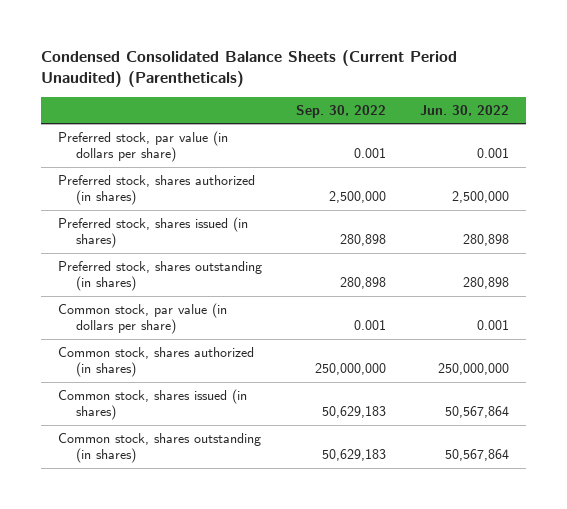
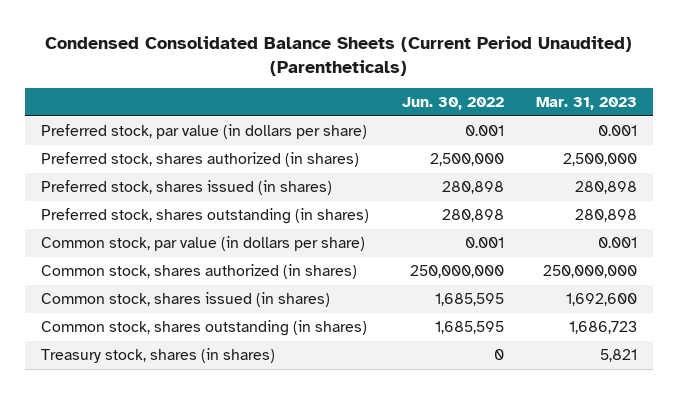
- | Sep. 30, 2022 | Jun. 30, 2022
+ | Jun. 30, 2022 | Mar. 31, 2023
- Common stock, shares issued (in shares) | 50,629,183 | 50,567,864
- Common stock, shares outstanding (in shares) | 50,629,183 | 50,567,864
+ Common stock, shares issued (in shares) | 1,685,595 | 1,692,600
+ Common stock, shares outstanding (in shares) | 1,685,595 | 1,686,723
+ Treasury stock, shares (in shares) | 0 | 5,821

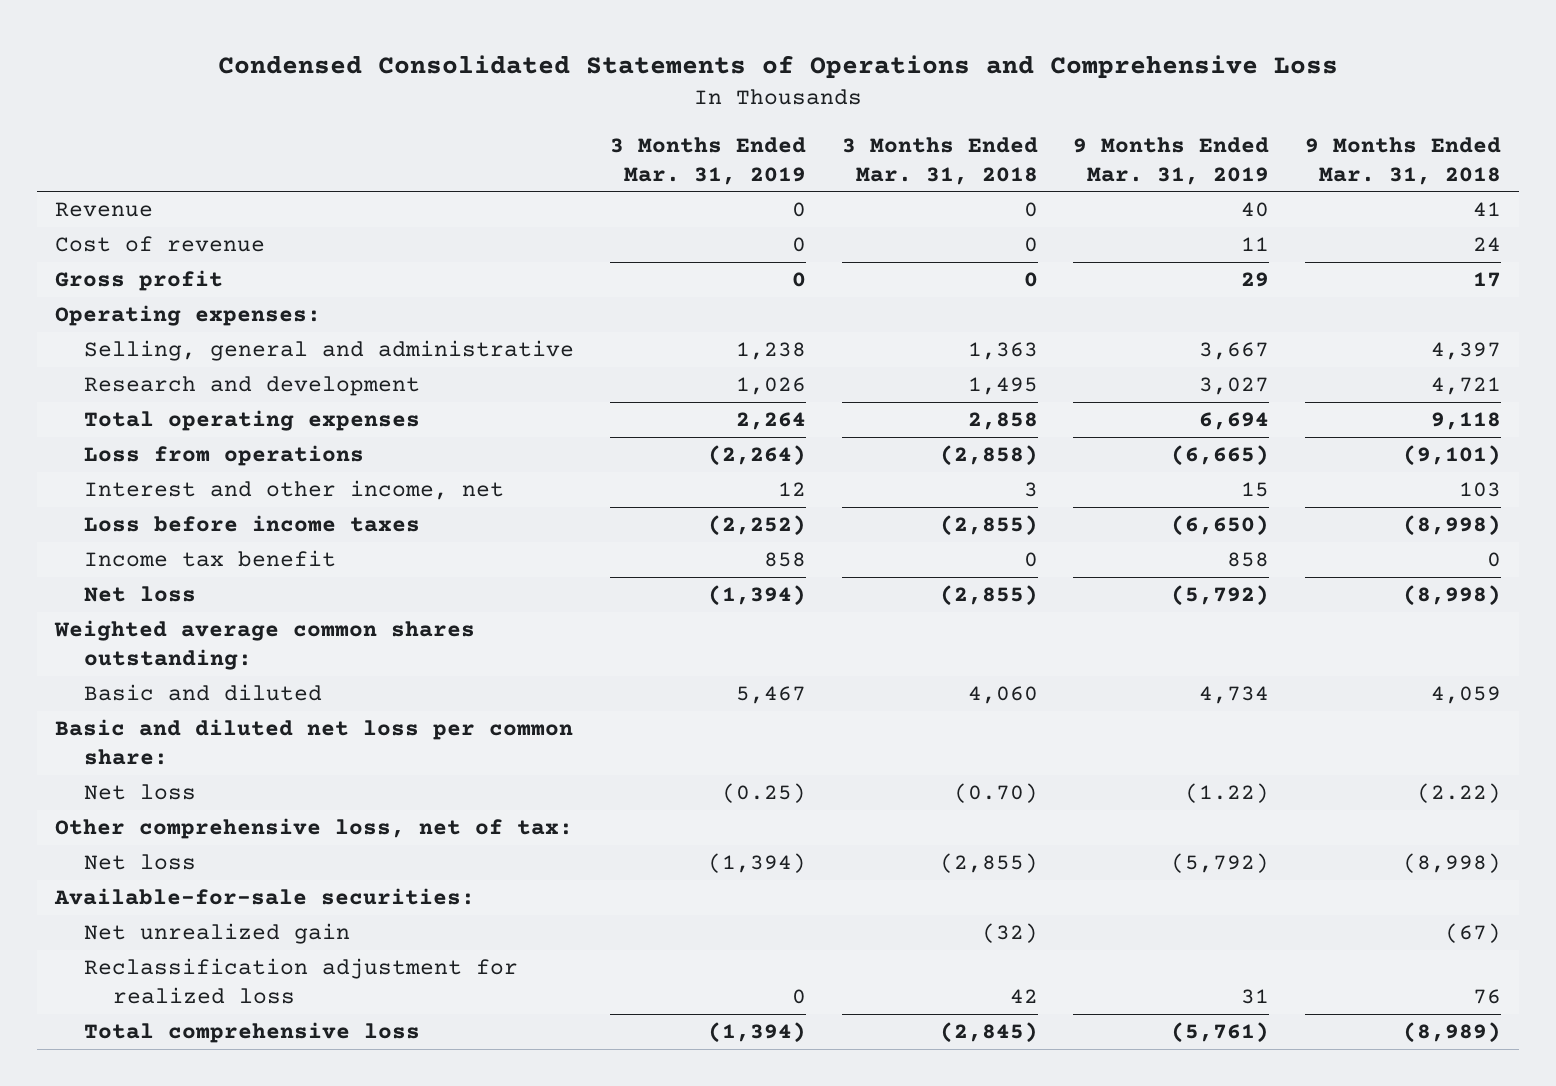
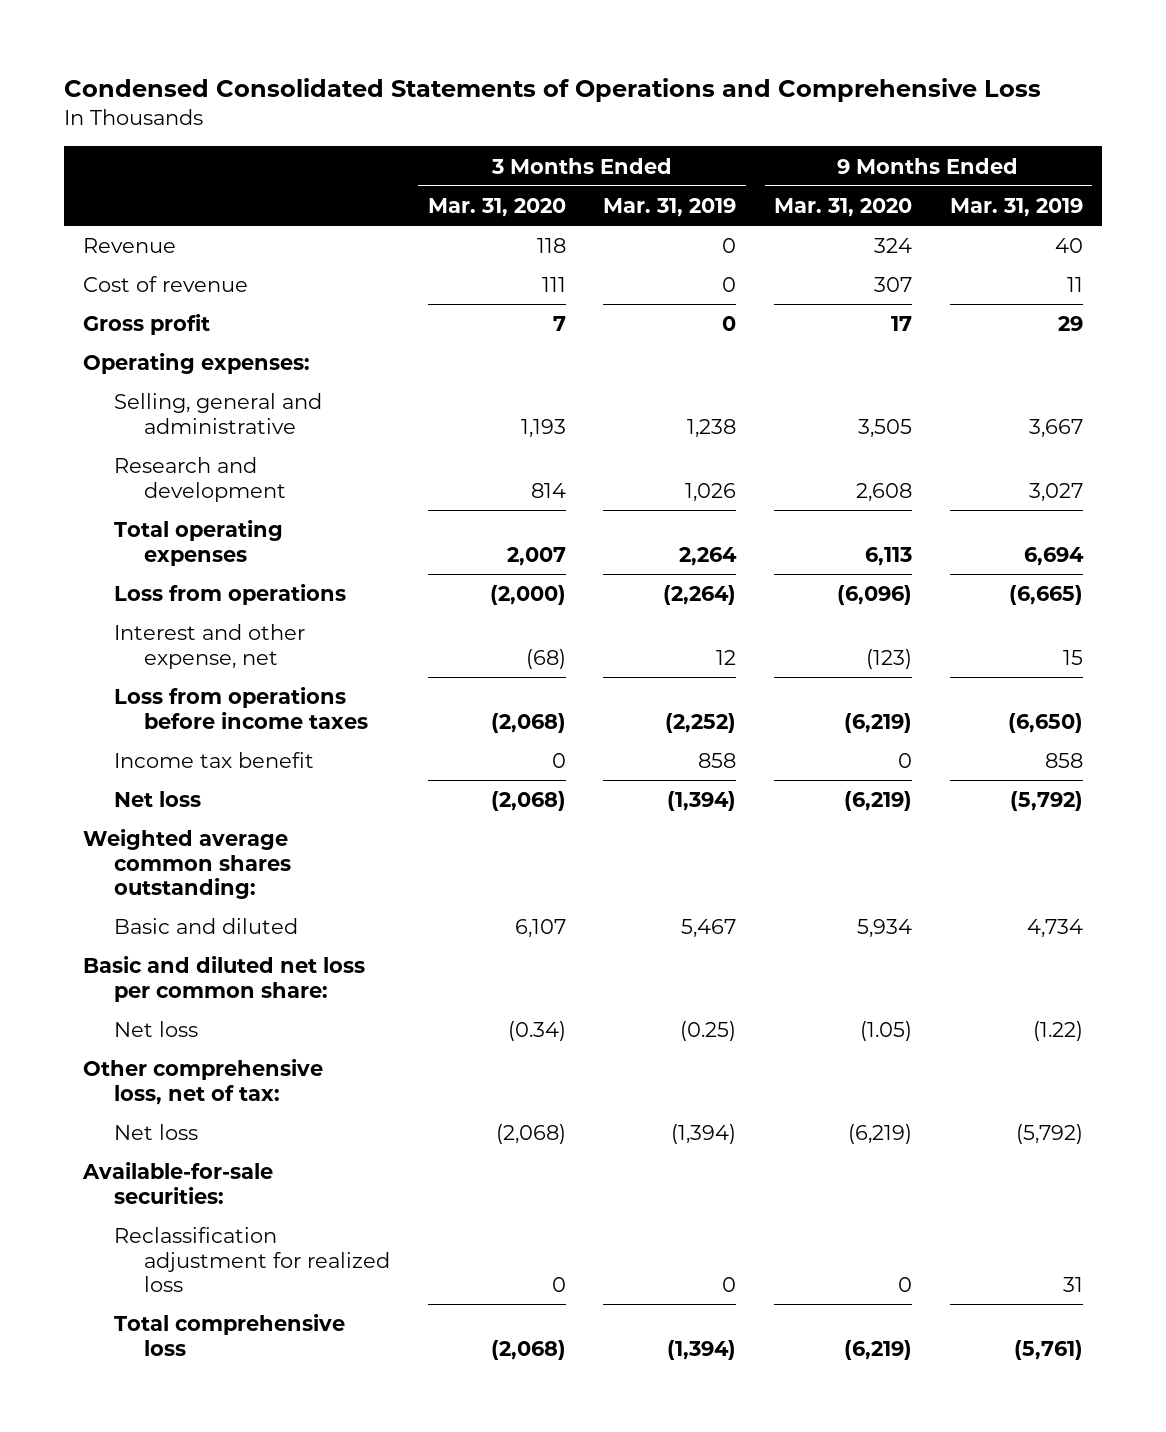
- | 3 Months Ended Mar. 31, 2019 | 3 Months Ended Mar. 31, 2018 | 9 Months Ended Mar. 31, 2019 | 9 Months Ended Mar. 31, 2018
+ | 3 Months Ended Mar. 31, 2020 | 3 Months Ended Mar. 31, 2019 | 9 Months Ended Mar. 31, 2020 | 9 Months Ended Mar. 31, 2019
- Interest and other income, net | 12 | 3 | 15 | 103
- Loss before income taxes | (2,252) | (2,855) | (6,650) | (8,998)
+ Interest and other expense, net | (68) | 12 | (123) | 15
+ Loss from operations before income taxes | (2,068) | (2,252) | (6,219) | (6,650)
- Net unrealized gain | | (32) | | (67)

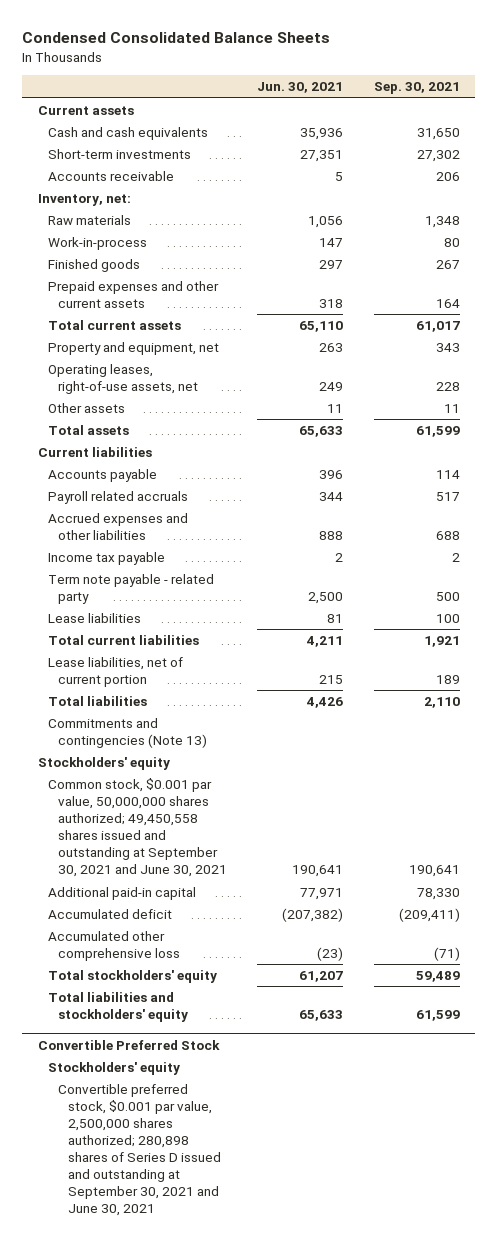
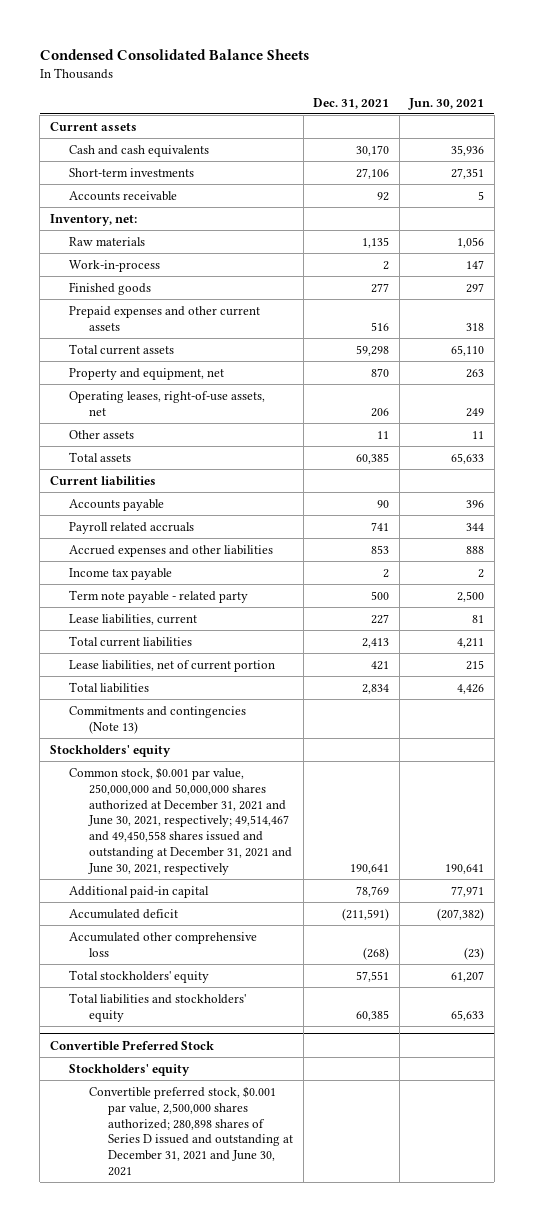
- | Jun. 30, 2021 | Sep. 30, 2021
+ | Dec. 31, 2021 | Jun. 30, 2021
- Lease liabilities | 81 | 100
+ Lease liabilities, current | 227 | 81
- Common stock, $0.001 par value, 50,000,000 shares authorized; 49,450,558 shares issued and outstanding at September 30, 2021 and June 30, 2021 | 190,641 | 190,641
+ Common stock, $0.001 par value, 250,000,000 and 50,000,000 shares authorized at December 31, 2021 and June 30, 2021, respectively; 49,514,467 and 49,450,558 shares issued and outstanding at December 31, 2021 and June 30, 2021, respectively | 190,641 | 190,641
@ Convertible Preferred Stock
- Convertible preferred stock, $0.001 par value, 2,500,000 shares authorized; 280,898 shares of Series D issued and outstanding at September 30, 2021 and June 30, 2021
+ Convertible preferred stock, $0.001 par value, 2,500,000 shares authorized; 280,898 shares of Series D issued and outstanding at December 31, 2021 and June 30, 2021

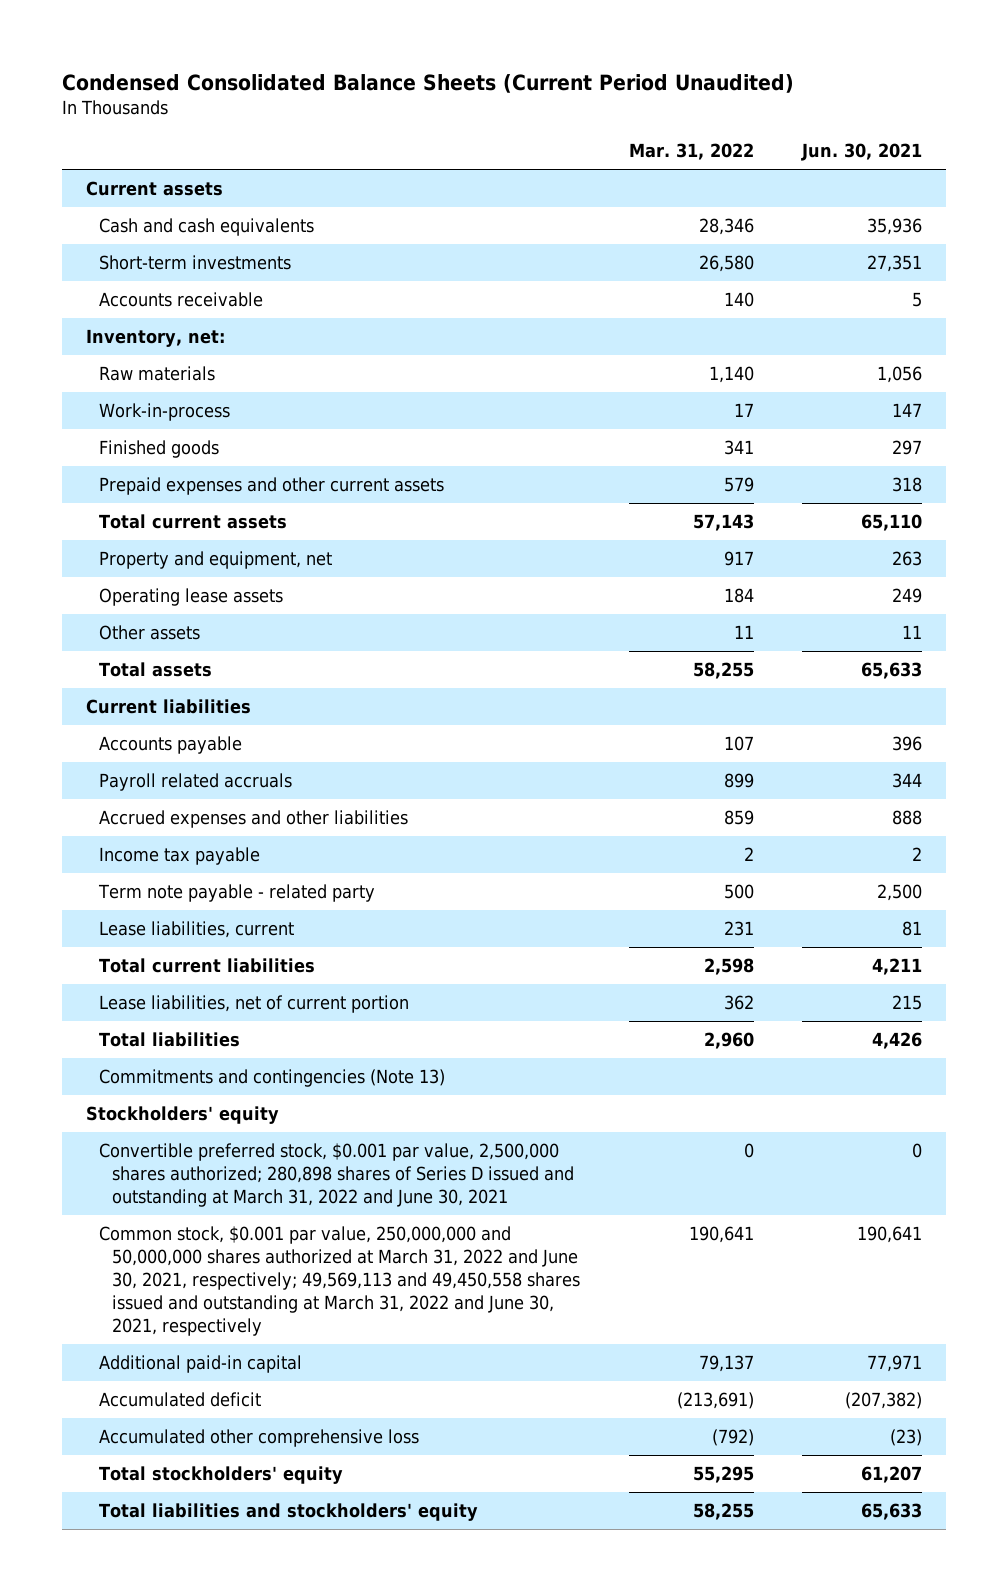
- Condensed Consolidated Balance Sheets
+ Condensed Consolidated Balance Sheets (Current Period Unaudited)
- | Dec. 31, 2021 | Jun. 30, 2021
+ | Mar. 31, 2022 | Jun. 30, 2021
- Operating leases, right-of-use assets, net | 206 | 249
+ Operating lease assets | 184 | 249
- Common stock, $0.001 par value, 250,000,000 and 50,000,000 shares authorized at December 31, 2021 and June 30, 2021, respectively; 49,514,467 and 49,450,558 shares issued and outstanding at December 31, 2021 and June 30, 2021, respectively | 190,641 | 190,641
+ Convertible preferred stock, $0.001 par value, 2,500,000 shares authorized; 280,898 shares of Series D issued and outstanding at March 31, 2022 and June 30, 2021 | 0 | 0
+ Common stock, $0.001 par value, 250,000,000 and 50,000,000 shares authorized at March 31, 2022 and June 30, 2021, respectively; 49,569,113 and 49,450,558 shares issued and outstanding at March 31, 2022 and June 30, 2021, respectively | 190,641 | 190,641
- Convertible Preferred Stock
- Stockholders' equity
- Convertible preferred stock, $0.001 par value, 2,500,000 shares authorized; 280,898 shares of Series D issued and outstanding at December 31, 2021 and June 30, 2021

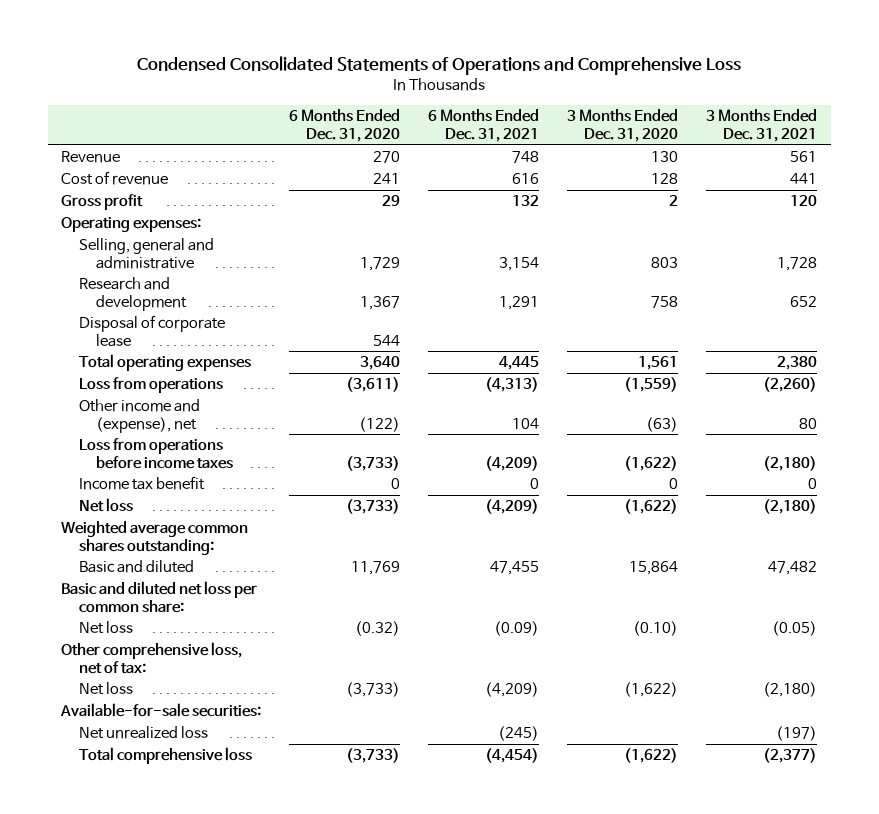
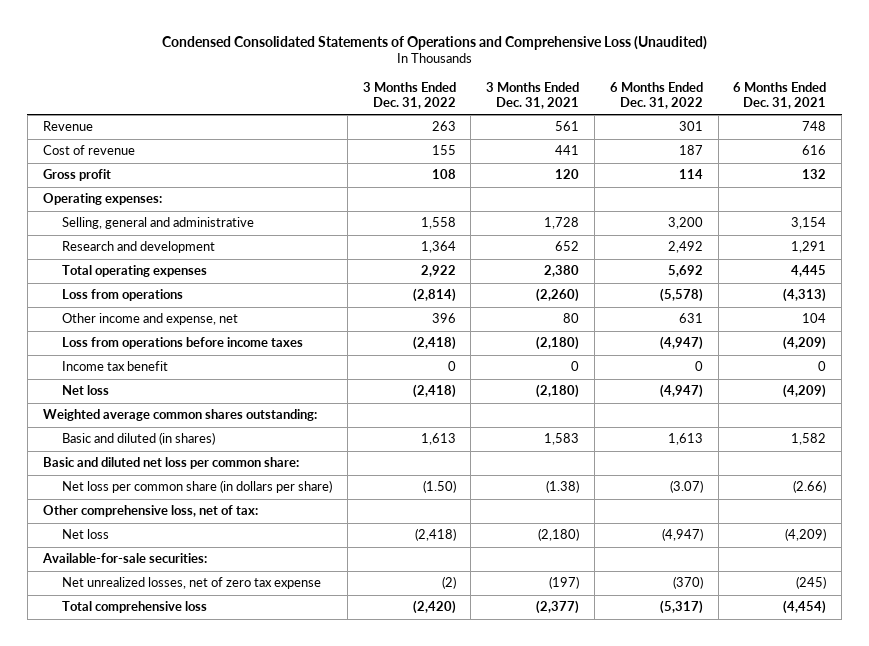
- Condensed Consolidated Statements of Operations and Comprehensive Loss
+ Condensed Consolidated Statements of Operations and Comprehensive Loss (Unaudited)
- | 6 Months Ended Dec. 31, 2020 | 6 Months Ended Dec. 31, 2021 | 3 Months Ended Dec. 31, 2020 | 3 Months Ended Dec. 31, 2021
+ | 3 Months Ended Dec. 31, 2022 | 3 Months Ended Dec. 31, 2021 | 6 Months Ended Dec. 31, 2022 | 6 Months Ended Dec. 31, 2021
- Disposal of corporate lease | 544 | | |
- Other income and (expense), net | (122) | 104 | (63) | 80
+ Other income and expense, net | 396 | 80 | 631 | 104
- Basic and diluted | 11,769 | 47,455 | 15,864 | 47,482
+ Basic and diluted (in shares) | 1,613 | 1,583 | 1,613 | 1,582
- Net loss | (0.32) | (0.09) | (0.10) | (0.05)
+ Net loss per common share (in dollars per share) | (1.50) | (1.38) | (3.07) | (2.66)
- Net unrealized loss | | (245) | | (197)
+ Net unrealized losses, net of zero tax expense | (2) | (197) | (370) | (245)

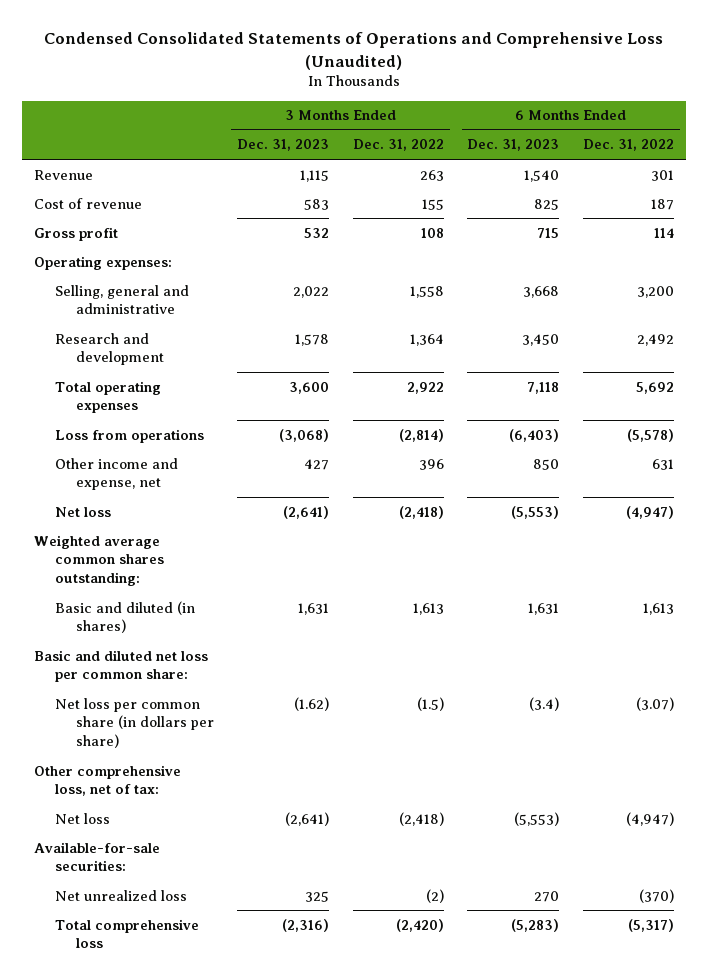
- | 3 Months Ended Dec. 31, 2022 | 3 Months Ended Dec. 31, 2021 | 6 Months Ended Dec. 31, 2022 | 6 Months Ended Dec. 31, 2021
+ | 3 Months Ended Dec. 31, 2023 | 3 Months Ended Dec. 31, 2022 | 6 Months Ended Dec. 31, 2023 | 6 Months Ended Dec. 31, 2022
- Loss from operations before income taxes | (2,418) | (2,180) | (4,947) | (4,209)
- Income tax benefit | 0 | 0 | 0 | 0
- Net loss per common share (in dollars per share) | (1.50) | (1.38) | (3.07) | (2.66)
+ Net loss per common share (in dollars per share) | (1.62) | (1.5) | (3.4) | (3.07)
- Net unrealized losses, net of zero tax expense | (2) | (197) | (370) | (245)
+ Net unrealized loss | 325 | (2) | 270 | (370)

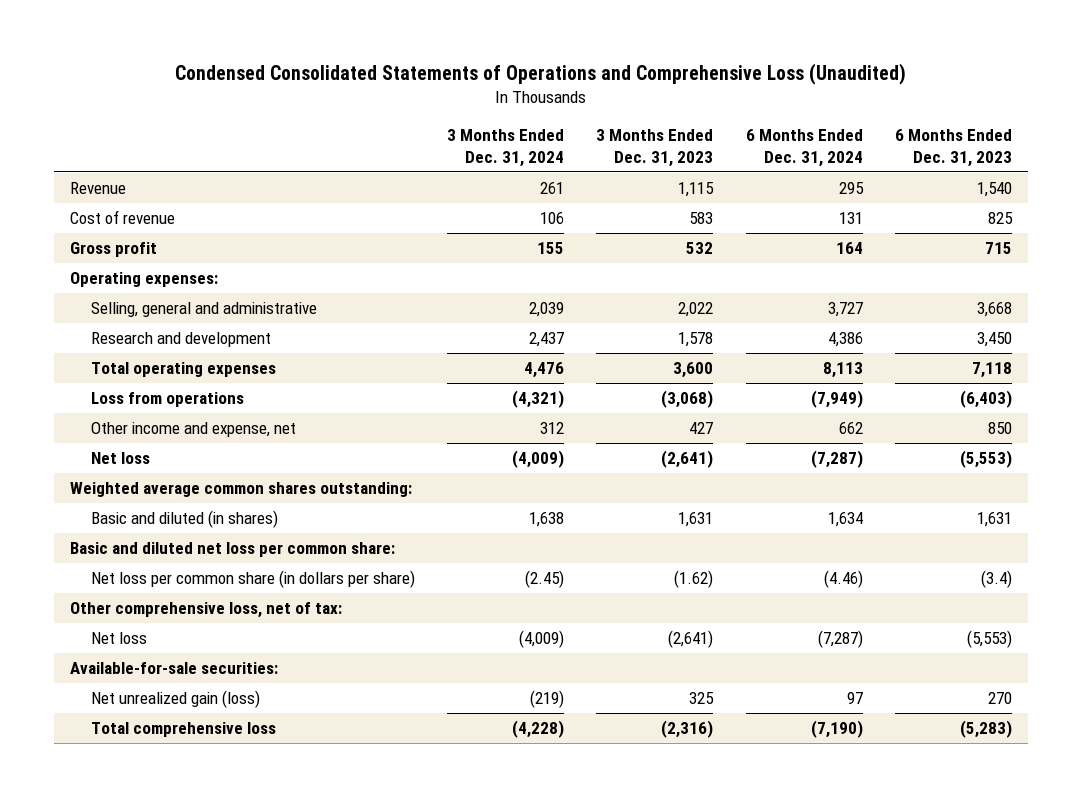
- | 3 Months Ended Dec. 31, 2023 | 3 Months Ended Dec. 31, 2022 | 6 Months Ended Dec. 31, 2023 | 6 Months Ended Dec. 31, 2022
+ | 3 Months Ended Dec. 31, 2024 | 3 Months Ended Dec. 31, 2023 | 6 Months Ended Dec. 31, 2024 | 6 Months Ended Dec. 31, 2023
- Net unrealized loss | 325 | (2) | 270 | (370)
+ Net unrealized gain (loss) | (219) | 325 | 97 | 270

